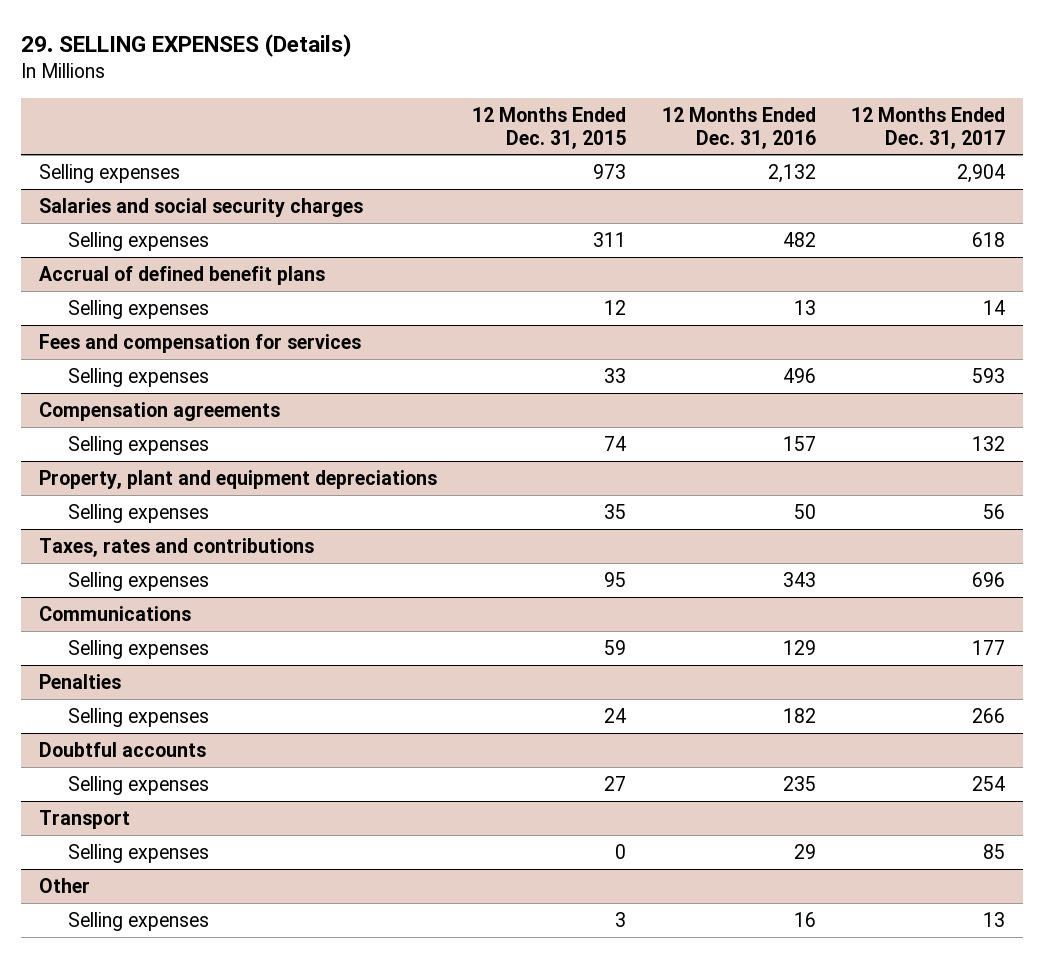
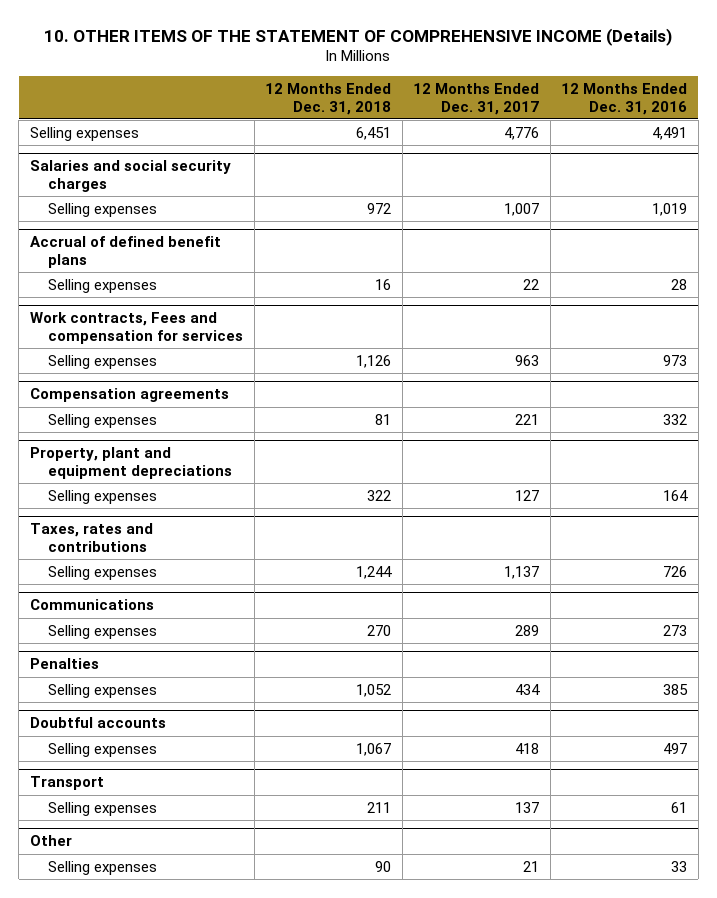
- 29. SELLING EXPENSES (Details)
+ 10. OTHER ITEMS OF THE STATEMENT OF COMPREHENSIVE INCOME (Details)
- | 12 Months Ended Dec. 31, 2015 | 12 Months Ended Dec. 31, 2016 | 12 Months Ended Dec. 31, 2017
+ | 12 Months Ended Dec. 31, 2018 | 12 Months Ended Dec. 31, 2017 | 12 Months Ended Dec. 31, 2016
- Selling expenses | 973 | 2,132 | 2,904
+ Selling expenses | 6,451 | 4,776 | 4,491
@ Salaries and social security charges
- Selling expenses | 311 | 482 | 618
+ Selling expenses | 972 | 1,007 | 1,019
@ Accrual of defined benefit plans
- Selling expenses | 12 | 13 | 14
- Fees and compensation for services
- Selling expenses | 33 | 496 | 593
@ Accrual of defined benefit plans
+ Selling expenses | 16 | 22 | 28
+ Work contracts, Fees and compensation for services
+ Selling expenses | 1,126 | 963 | 973
@ Compensation agreements
- Selling expenses | 74 | 157 | 132
+ Selling expenses | 81 | 221 | 332
@ Property, plant and equipment depreciations
- Selling expenses | 35 | 50 | 56
+ Selling expenses | 322 | 127 | 164
@ Taxes, rates and contributions
- Selling expenses | 95 | 343 | 696
+ Selling expenses | 1,244 | 1,137 | 726
@ Communications
- Selling expenses | 59 | 129 | 177
+ Selling expenses | 270 | 289 | 273
@ Penalties
- Selling expenses | 24 | 182 | 266
+ Selling expenses | 1,052 | 434 | 385
@ Doubtful accounts
- Selling expenses | 27 | 235 | 254
+ Selling expenses | 1,067 | 418 | 497
@ Transport
- Selling expenses | 0 | 29 | 85
+ Selling expenses | 211 | 137 | 61
@ Other
- Selling expenses | 3 | 16 | 13
+ Selling expenses | 90 | 21 | 33

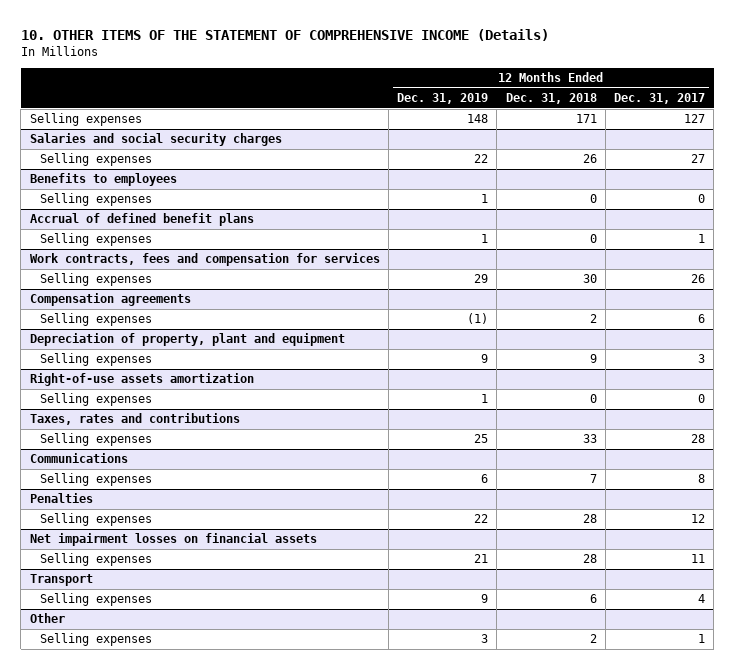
- | 12 Months Ended Dec. 31, 2018 | 12 Months Ended Dec. 31, 2017 | 12 Months Ended Dec. 31, 2016
+ | 12 Months Ended Dec. 31, 2019 | 12 Months Ended Dec. 31, 2018 | 12 Months Ended Dec. 31, 2017
- Selling expenses | 6,451 | 4,776 | 4,491
+ Selling expenses | 148 | 171 | 127
@ Salaries and social security charges
- Selling expenses | 972 | 1,007 | 1,019
+ Selling expenses | 22 | 26 | 27
+ Benefits to employees
+ Selling expenses | 1 | 0 | 0
@ Accrual of defined benefit plans
- Selling expenses | 16 | 22 | 28
- Work contracts, Fees and compensation for services
- Selling expenses | 1,126 | 963 | 973
@ Accrual of defined benefit plans
+ Selling expenses | 1 | 0 | 1
+ Work contracts, fees and compensation for services
+ Selling expenses | 29 | 30 | 26
@ Compensation agreements
- Selling expenses | 81 | 221 | 332
- Property, plant and equipment depreciations
- Selling expenses | 322 | 127 | 164
@ Compensation agreements
+ Selling expenses | (1) | 2 | 6
+ Depreciation of property, plant and equipment
+ Selling expenses | 9 | 9 | 3
+ Right-of-use assets amortization
+ Selling expenses | 1 | 0 | 0
@ Taxes, rates and contributions
- Selling expenses | 1,244 | 1,137 | 726
+ Selling expenses | 25 | 33 | 28
@ Communications
- Selling expenses | 270 | 289 | 273
+ Selling expenses | 6 | 7 | 8
@ Penalties
- Selling expenses | 1,052 | 434 | 385
- Doubtful accounts
- Selling expenses | 1,067 | 418 | 497
@ Penalties
+ Selling expenses | 22 | 28 | 12
+ Net impairment losses on financial assets
+ Selling expenses | 21 | 28 | 11
@ Transport
- Selling expenses | 211 | 137 | 61
+ Selling expenses | 9 | 6 | 4
@ Other
- Selling expenses | 90 | 21 | 33
+ Selling expenses | 3 | 2 | 1

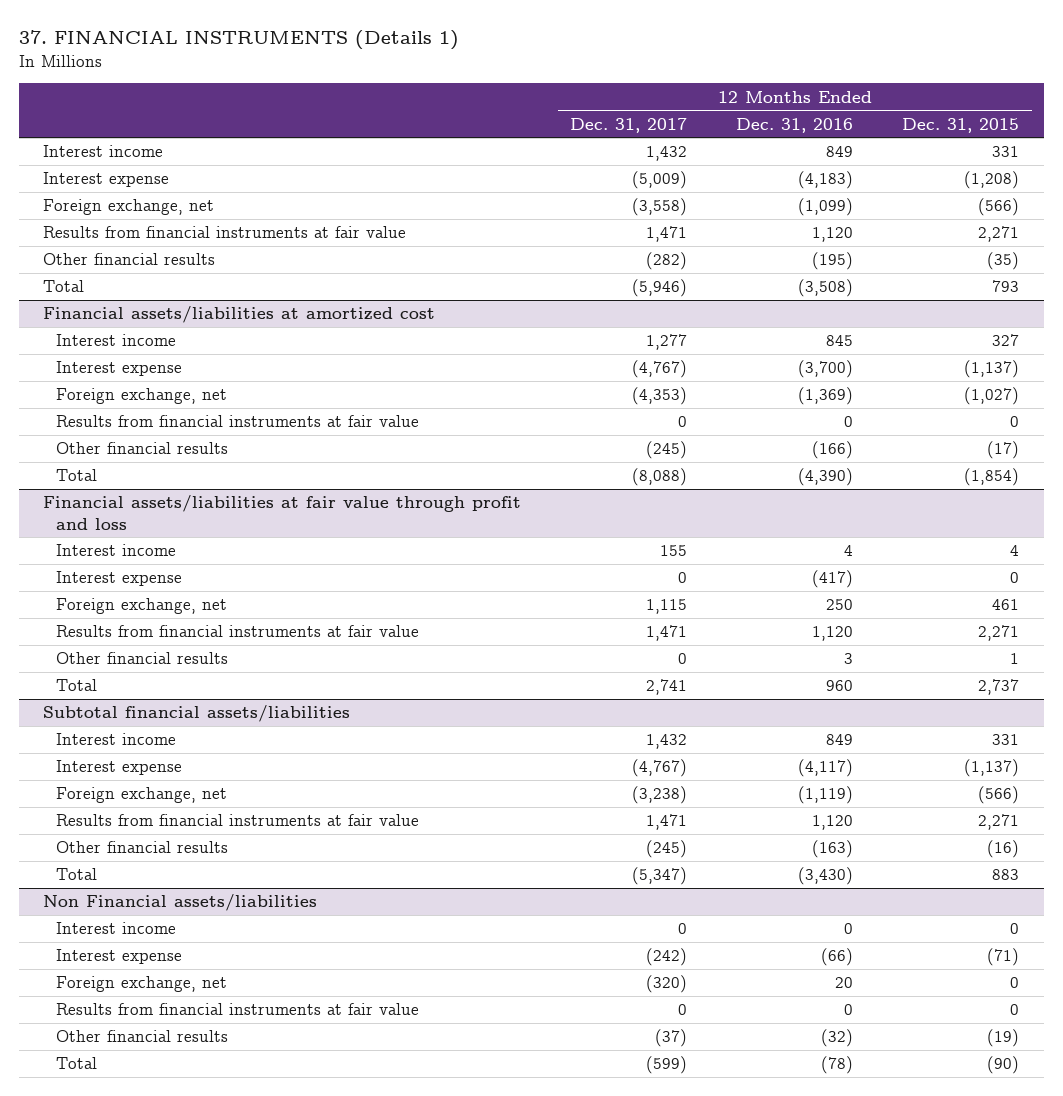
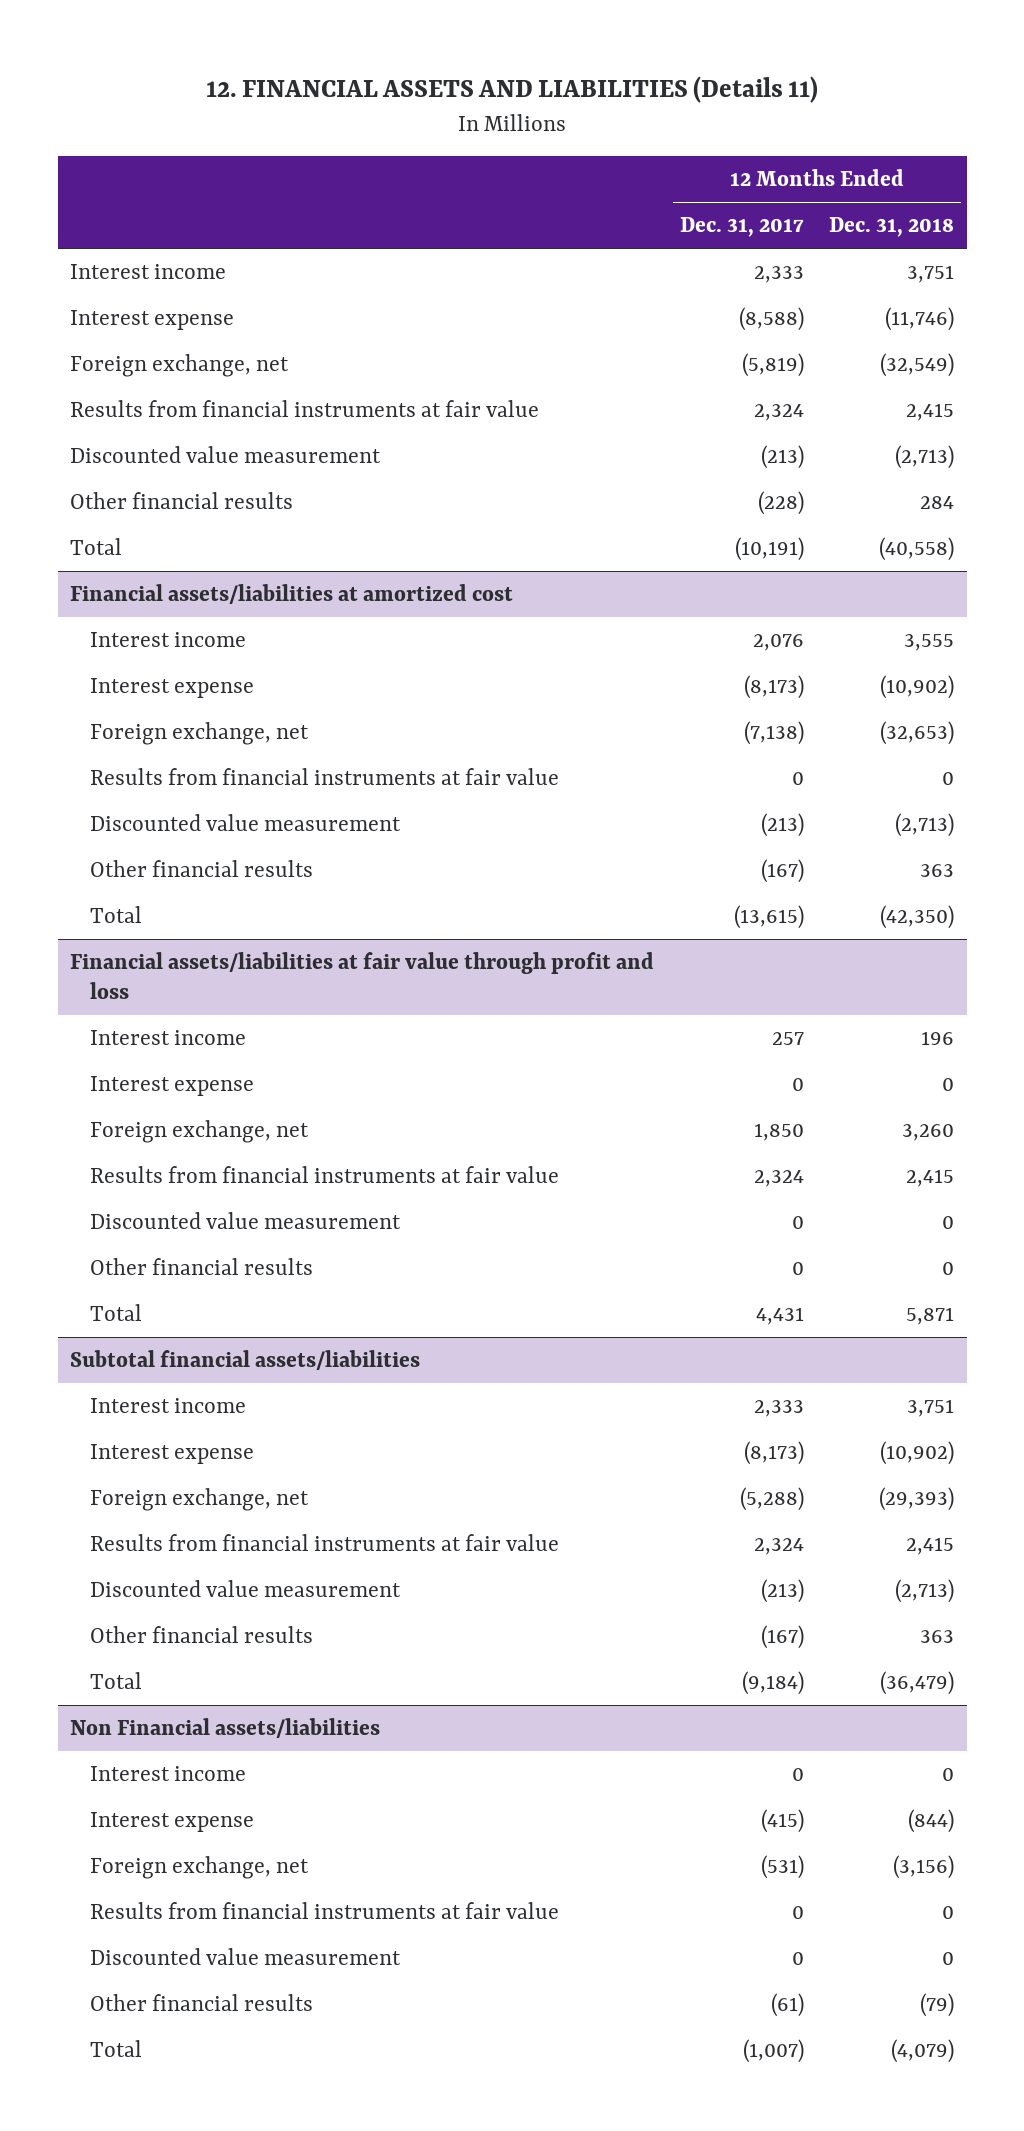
- 37. FINANCIAL INSTRUMENTS (Details 1)
+ 12. FINANCIAL ASSETS AND LIABILITIES (Details 11)
- | 12 Months Ended Dec. 31, 2017 | 12 Months Ended Dec. 31, 2016 | 12 Months Ended Dec. 31, 2015
+ | 12 Months Ended Dec. 31, 2017 | 12 Months Ended Dec. 31, 2018
- Interest income | 1,432 | 849 | 331
- Interest expense | (5,009) | (4,183) | (1,208)
- Foreign exchange, net | (3,558) | (1,099) | (566)
- Results from financial instruments at fair value | 1,471 | 1,120 | 2,271
- Other financial results | (282) | (195) | (35)
- Total | (5,946) | (3,508) | 793
+ Interest income | 2,333 | 3,751
+ Interest expense | (8,588) | (11,746)
+ Foreign exchange, net | (5,819) | (32,549)
+ Results from financial instruments at fair value | 2,324 | 2,415
+ Discounted value measurement | (213) | (2,713)
+ Other financial results | (228) | 284
+ Total | (10,191) | (40,558)
@ Financial assets/liabilities at amortized cost
- Interest income | 1,277 | 845 | 327
- Interest expense | (4,767) | (3,700) | (1,137)
- Foreign exchange, net | (4,353) | (1,369) | (1,027)
+ Interest income | 2,076 | 3,555
+ Interest expense | (8,173) | (10,902)
+ Foreign exchange, net | (7,138) | (32,653)
- Other financial results | (245) | (166) | (17)
- Total | (8,088) | (4,390) | (1,854)
+ Discounted value measurement | (213) | (2,713)
+ Other financial results | (167) | 363
+ Total | (13,615) | (42,350)
@ Financial assets/liabilities at fair value through profit and loss
- Interest income | 155 | 4 | 4
+ Interest income | 257 | 196
- Foreign exchange, net | 1,115 | 250 | 461
- Results from financial instruments at fair value | 1,471 | 1,120 | 2,271
+ Foreign exchange, net | 1,850 | 3,260
+ Results from financial instruments at fair value | 2,324 | 2,415
+ Discounted value measurement | 0 | 0
- Total | 2,741 | 960 | 2,737
+ Total | 4,431 | 5,871
@ Subtotal financial assets/liabilities
- Interest income | 1,432 | 849 | 331
- Interest expense | (4,767) | (4,117) | (1,137)
- Foreign exchange, net | (3,238) | (1,119) | (566)
- Results from financial instruments at fair value | 1,471 | 1,120 | 2,271
- Other financial results | (245) | (163) | (16)
- Total | (5,347) | (3,430) | 883
+ Interest income | 2,333 | 3,751
+ Interest expense | (8,173) | (10,902)
+ Foreign exchange, net | (5,288) | (29,393)
+ Results from financial instruments at fair value | 2,324 | 2,415
+ Discounted value measurement | (213) | (2,713)
+ Other financial results | (167) | 363
+ Total | (9,184) | (36,479)
@ Non Financial assets/liabilities
- Interest expense | (242) | (66) | (71)
- Foreign exchange, net | (320) | 20 | 0
+ Interest expense | (415) | (844)
+ Foreign exchange, net | (531) | (3,156)
- Other financial results | (37) | (32) | (19)
- Total | (599) | (78) | (90)
+ Discounted value measurement | 0 | 0
+ Other financial results | (61) | (79)
+ Total | (1,007) | (4,079)

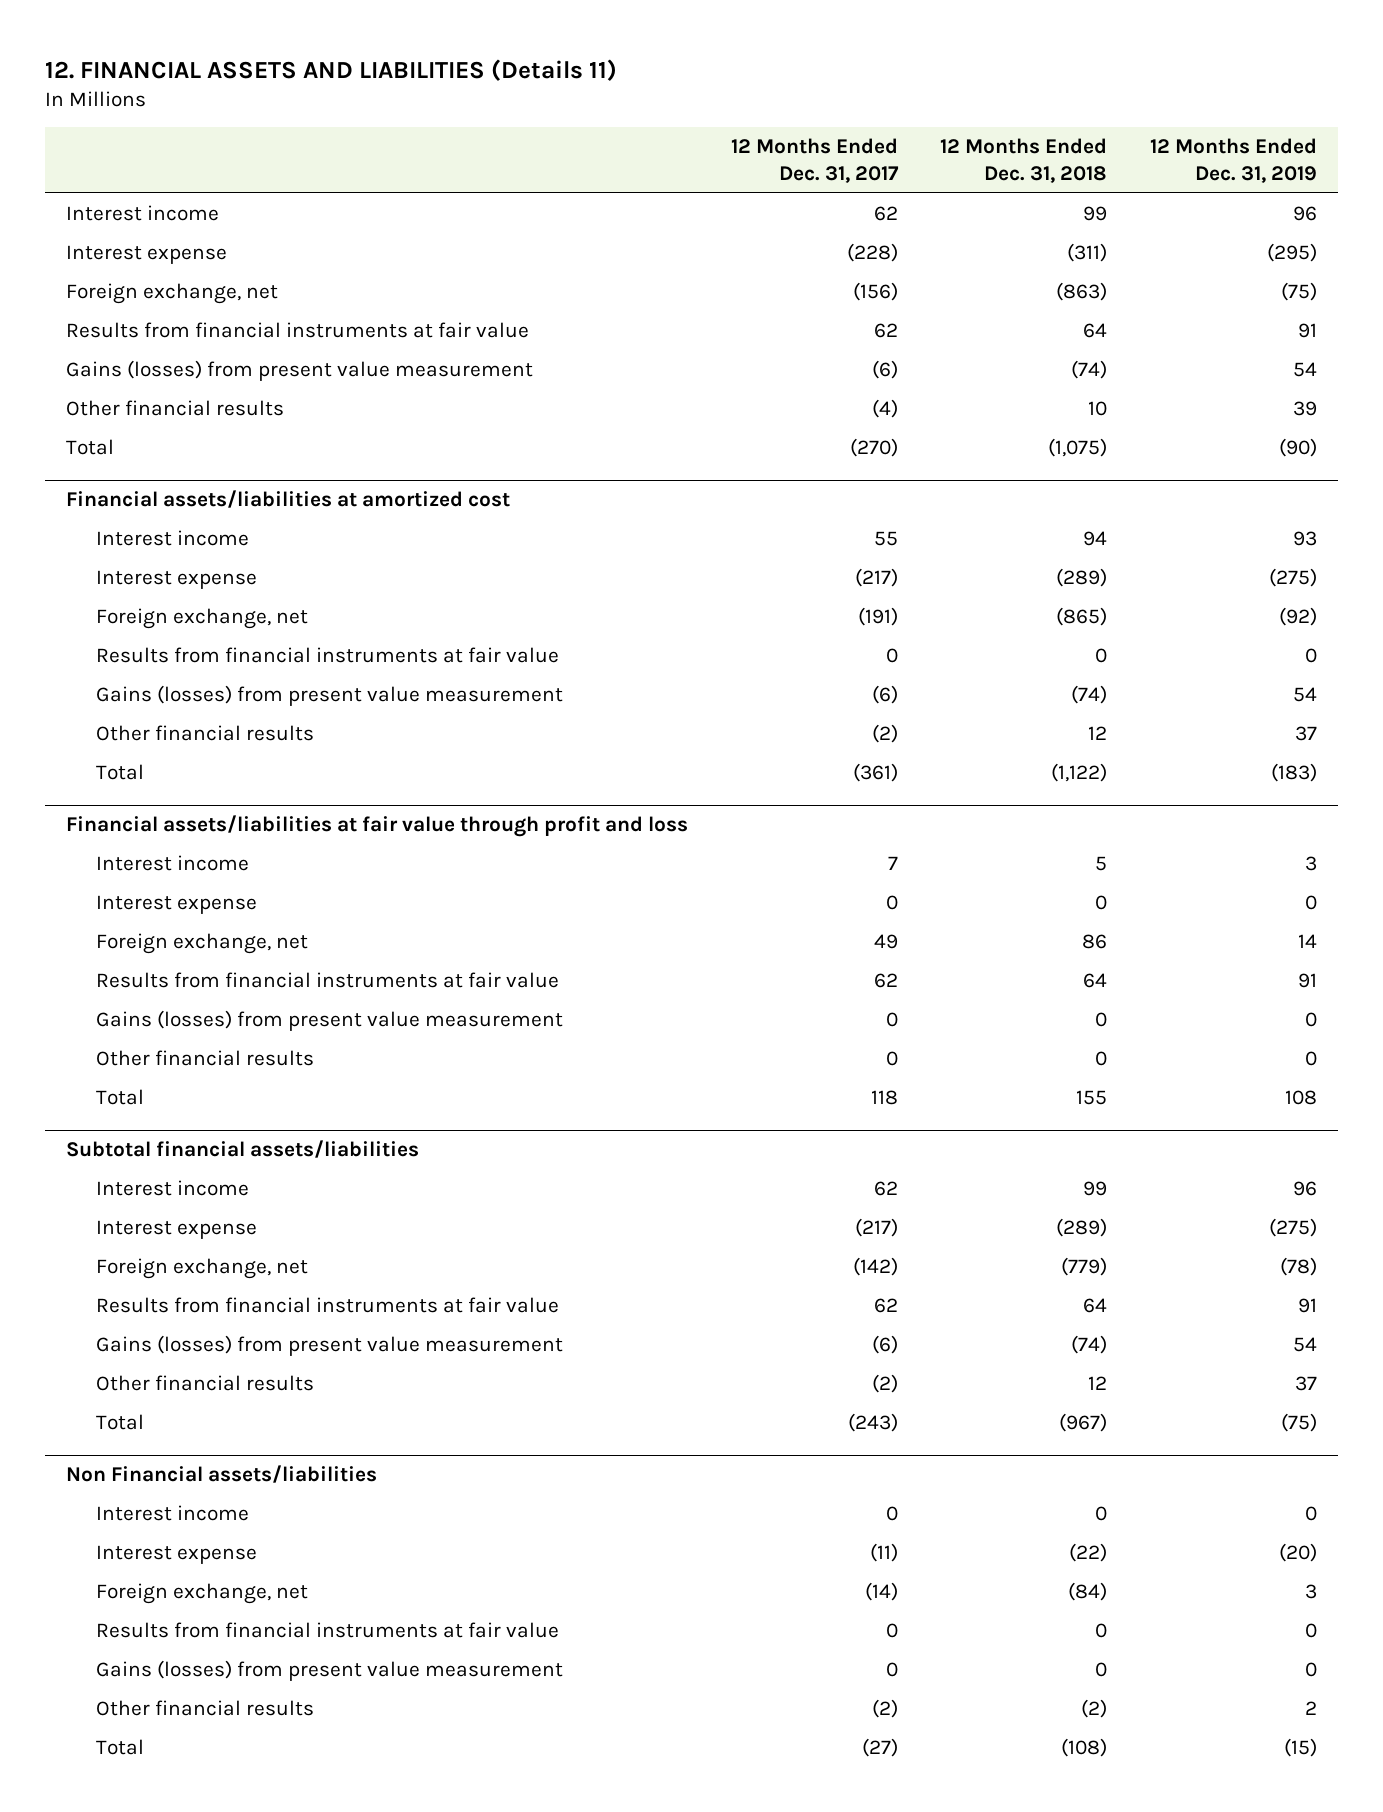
- | 12 Months Ended Dec. 31, 2017 | 12 Months Ended Dec. 31, 2018
+ | 12 Months Ended Dec. 31, 2017 | 12 Months Ended Dec. 31, 2018 | 12 Months Ended Dec. 31, 2019
- Interest income | 2,333 | 3,751
- Interest expense | (8,588) | (11,746)
- Foreign exchange, net | (5,819) | (32,549)
- Results from financial instruments at fair value | 2,324 | 2,415
- Discounted value measurement | (213) | (2,713)
- Other financial results | (228) | 284
- Total | (10,191) | (40,558)
+ Interest income | 62 | 99 | 96
+ Interest expense | (228) | (311) | (295)
+ Foreign exchange, net | (156) | (863) | (75)
+ Results from financial instruments at fair value | 62 | 64 | 91
+ Gains (losses) from present value measurement | (6) | (74) | 54
+ Other financial results | (4) | 10 | 39
+ Total | (270) | (1,075) | (90)
@ Financial assets/liabilities at amortized cost
- Interest income | 2,076 | 3,555
- Interest expense | (8,173) | (10,902)
- Foreign exchange, net | (7,138) | (32,653)
+ Interest income | 55 | 94 | 93
+ Interest expense | (217) | (289) | (275)
+ Foreign exchange, net | (191) | (865) | (92)
- Discounted value measurement | (213) | (2,713)
- Other financial results | (167) | 363
- Total | (13,615) | (42,350)
+ Gains (losses) from present value measurement | (6) | (74) | 54
+ Other financial results | (2) | 12 | 37
+ Total | (361) | (1,122) | (183)
@ Financial assets/liabilities at fair value through profit and loss
- Interest income | 257 | 196
+ Interest income | 7 | 5 | 3
- Foreign exchange, net | 1,850 | 3,260
- Results from financial instruments at fair value | 2,324 | 2,415
- Discounted value measurement | 0 | 0
+ Foreign exchange, net | 49 | 86 | 14
+ Results from financial instruments at fair value | 62 | 64 | 91
+ Gains (losses) from present value measurement | 0 | 0 | 0
- Total | 4,431 | 5,871
+ Total | 118 | 155 | 108
@ Subtotal financial assets/liabilities
- Interest income | 2,333 | 3,751
- Interest expense | (8,173) | (10,902)
- Foreign exchange, net | (5,288) | (29,393)
- Results from financial instruments at fair value | 2,324 | 2,415
- Discounted value measurement | (213) | (2,713)
- Other financial results | (167) | 363
- Total | (9,184) | (36,479)
+ Interest income | 62 | 99 | 96
+ Interest expense | (217) | (289) | (275)
+ Foreign exchange, net | (142) | (779) | (78)
+ Results from financial instruments at fair value | 62 | 64 | 91
+ Gains (losses) from present value measurement | (6) | (74) | 54
+ Other financial results | (2) | 12 | 37
+ Total | (243) | (967) | (75)
@ Non Financial assets/liabilities
- Interest expense | (415) | (844)
- Foreign exchange, net | (531) | (3,156)
+ Interest expense | (11) | (22) | (20)
+ Foreign exchange, net | (14) | (84) | 3
- Discounted value measurement | 0 | 0
- Other financial results | (61) | (79)
- Total | (1,007) | (4,079)
+ Gains (losses) from present value measurement | 0 | 0 | 0
+ Other financial results | (2) | (2) | 2
+ Total | (27) | (108) | (15)

